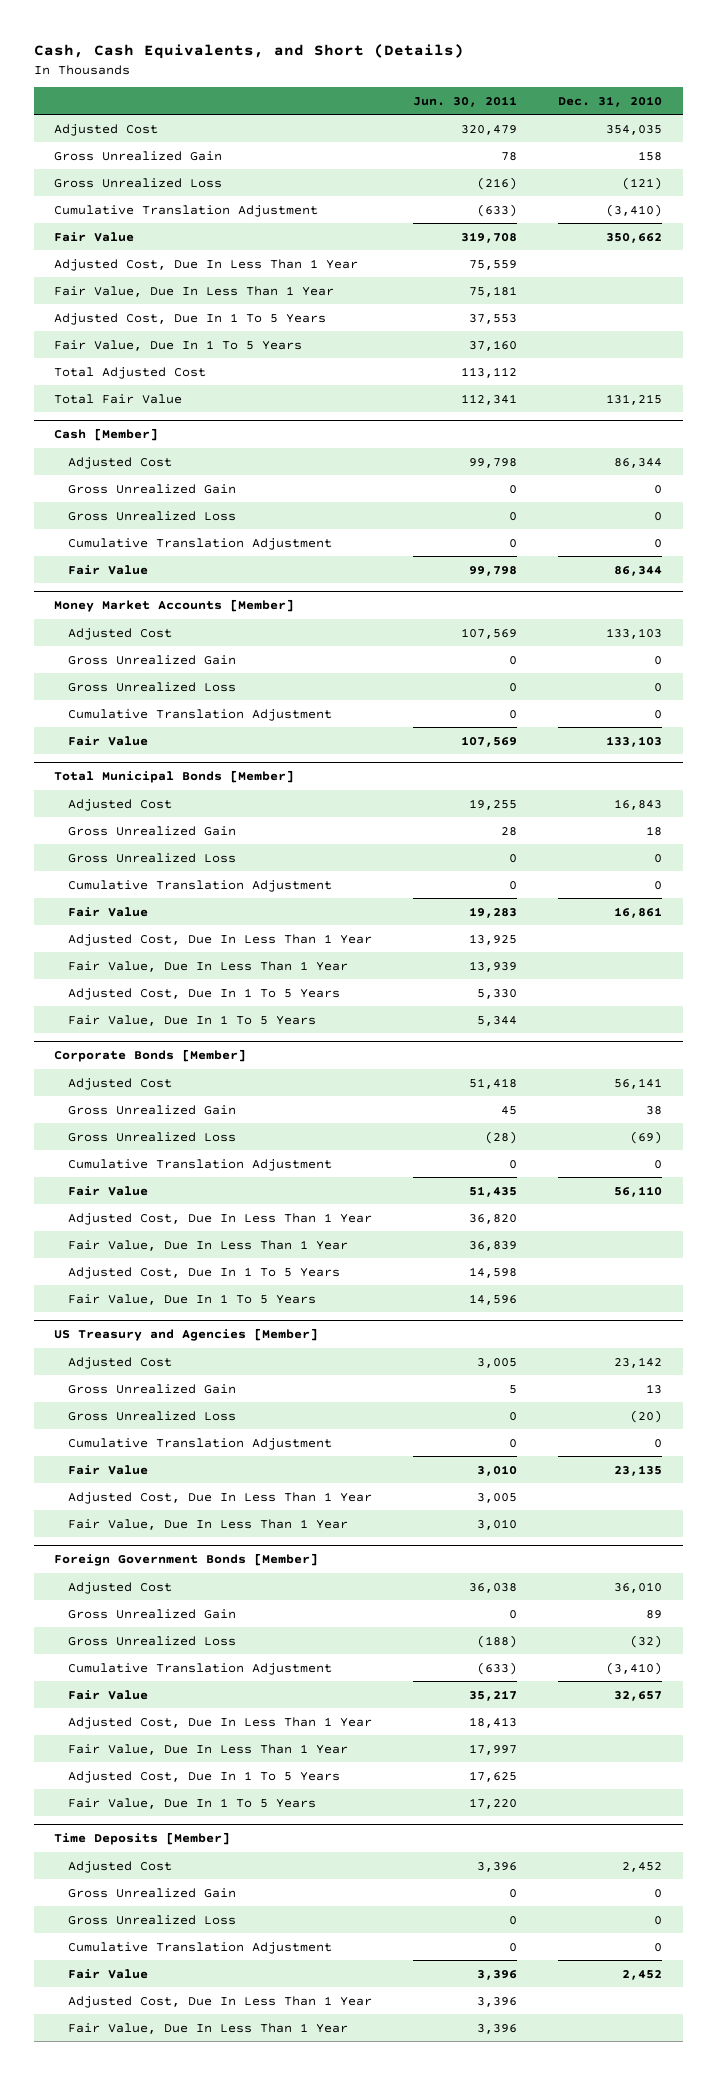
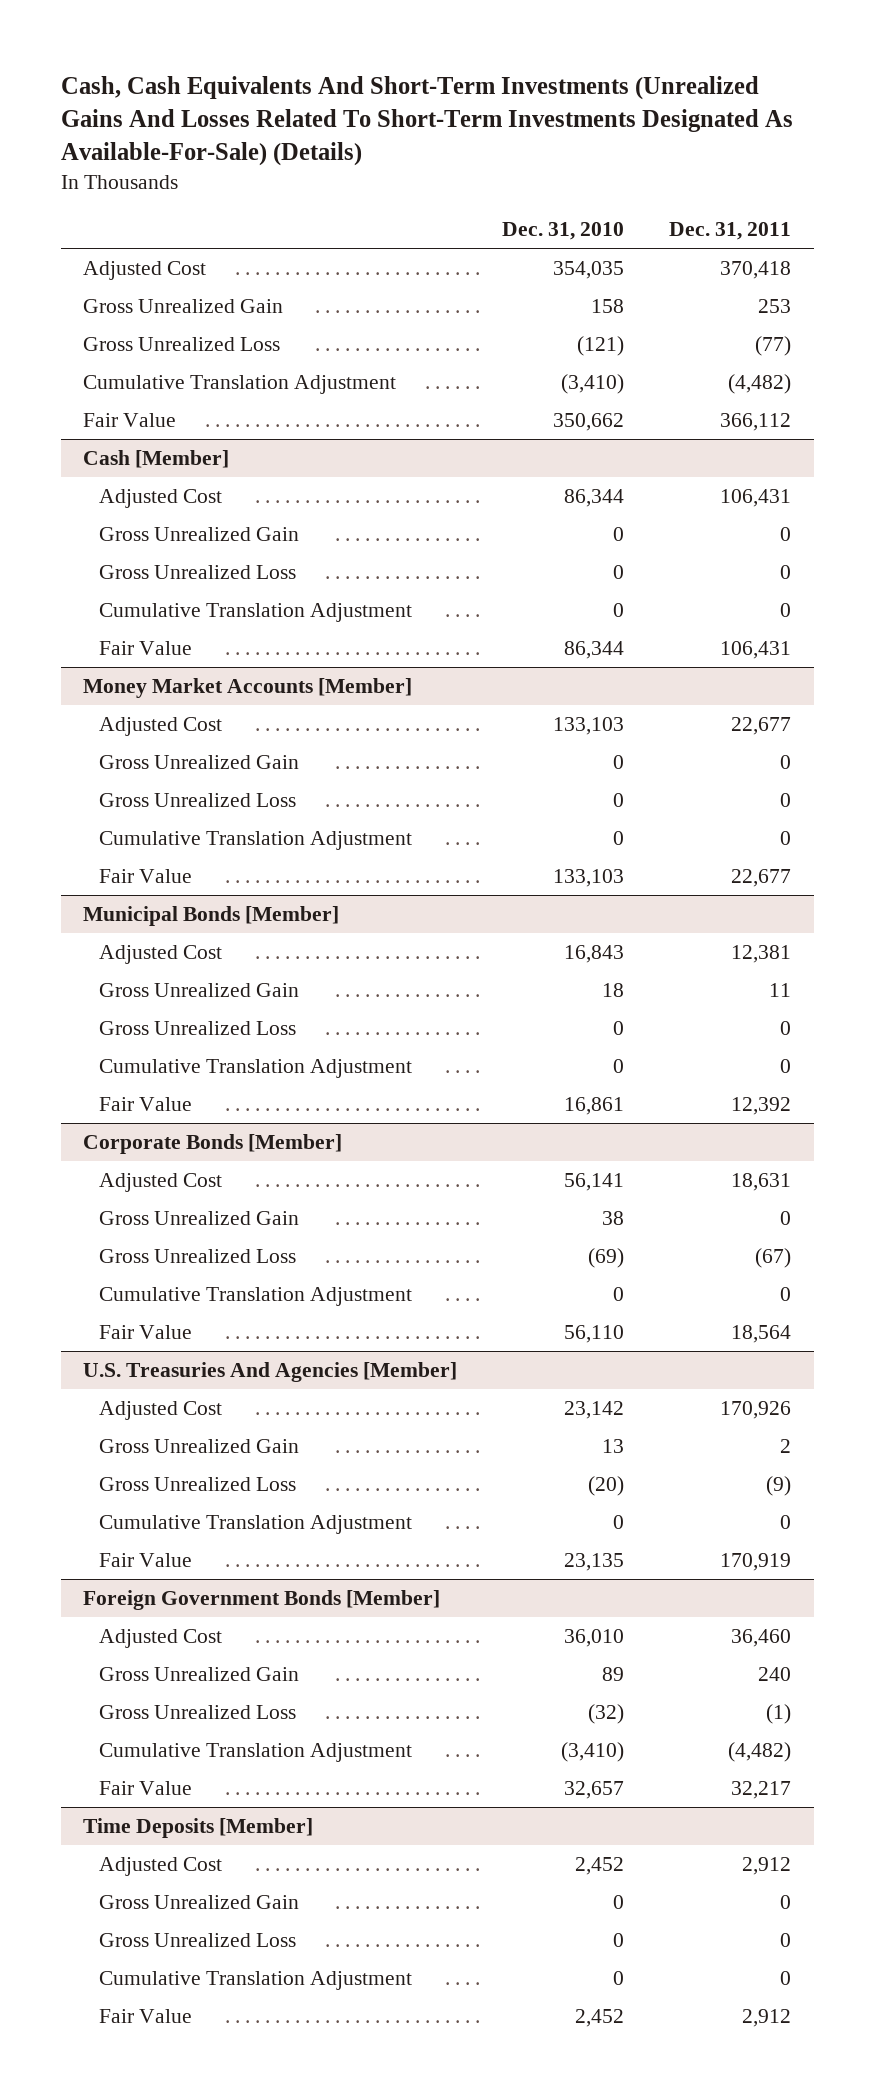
- Cash, Cash Equivalents, and Short (Details)
+ Cash, Cash Equivalents And Short-Term Investments (Unrealized Gains And Losses Related To Short-Term Investments Designated As Available-For-Sale) (Details)
- | Jun. 30, 2011 | Dec. 31, 2010
+ | Dec. 31, 2010 | Dec. 31, 2011
- Adjusted Cost, Due In Less Than 1 Year | 75,559 |
- Fair Value, Due In Less Than 1 Year | 75,181 |
- Adjusted Cost, Due In 1 To 5 Years | 37,553 |
- Fair Value, Due In 1 To 5 Years | 37,160 |
- Total Adjusted Cost | 113,112 |
- Total Fair Value | 112,341 | 131,215
- Total Municipal Bonds [Member]
+ Municipal Bonds [Member]
- Adjusted Cost, Due In Less Than 1 Year | 13,925 |
- Fair Value, Due In Less Than 1 Year | 13,939 |
- Adjusted Cost, Due In 1 To 5 Years | 5,330 |
- Fair Value, Due In 1 To 5 Years | 5,344 |
@ Corporate Bonds [Member]
- Adjusted Cost, Due In Less Than 1 Year | 36,820 |
- Fair Value, Due In Less Than 1 Year | 36,839 |
- Adjusted Cost, Due In 1 To 5 Years | 14,598 |
- Fair Value, Due In 1 To 5 Years | 14,596 |
- US Treasury and Agencies [Member]
+ U.S. Treasuries And Agencies [Member]
- Adjusted Cost, Due In Less Than 1 Year | 3,005 |
- Fair Value, Due In Less Than 1 Year | 3,010 |
@ Foreign Government Bonds [Member]
- Adjusted Cost, Due In Less Than 1 Year | 18,413 |
- Fair Value, Due In Less Than 1 Year | 17,997 |
- Adjusted Cost, Due In 1 To 5 Years | 17,625 |
- Fair Value, Due In 1 To 5 Years | 17,220 |
@ Time Deposits [Member]
- Adjusted Cost, Due In Less Than 1 Year | 3,396 |
- Fair Value, Due In Less Than 1 Year | 3,396 |

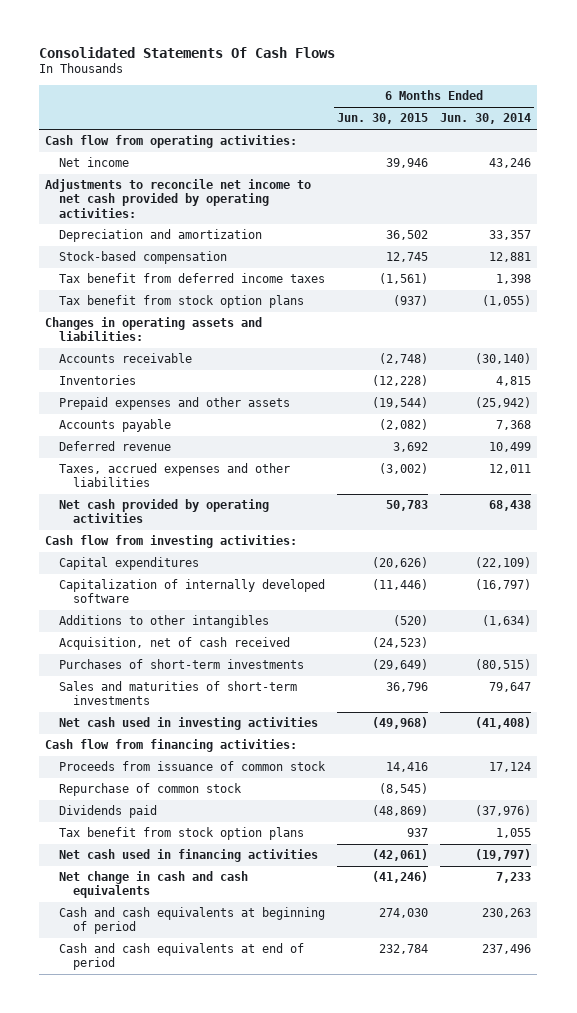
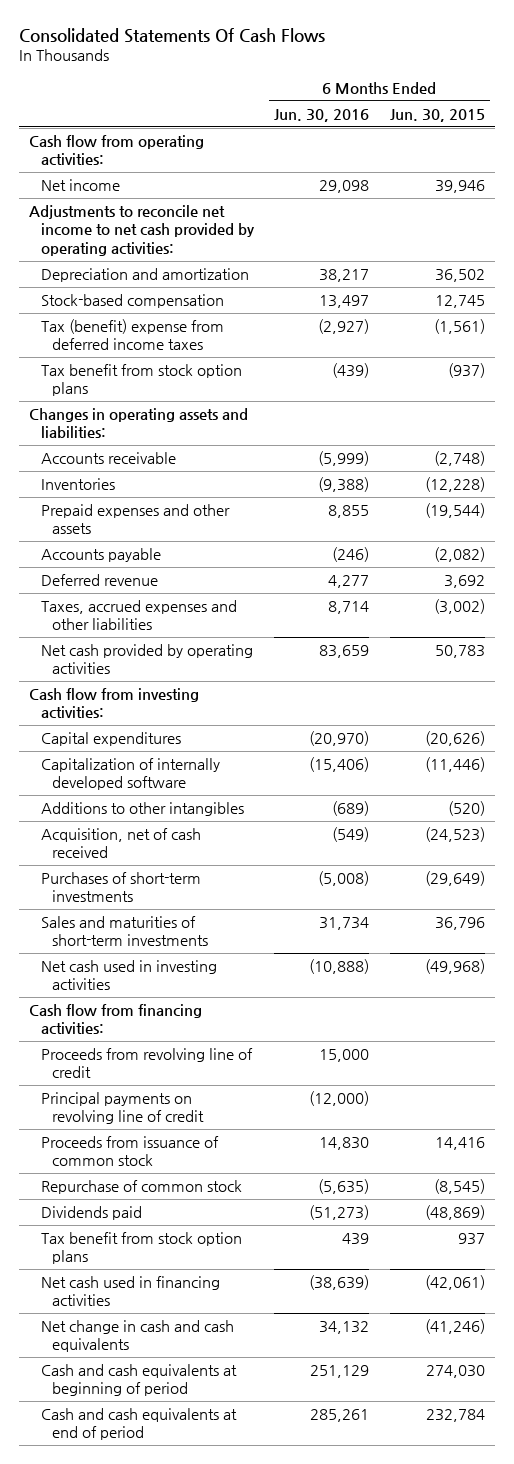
- | 6 Months Ended Jun. 30, 2015 | 6 Months Ended Jun. 30, 2014
+ | 6 Months Ended Jun. 30, 2016 | 6 Months Ended Jun. 30, 2015
- Tax benefit from deferred income taxes | (1,561) | 1,398
+ Tax (benefit) expense from deferred income taxes | (2,927) | (1,561)
+ Proceeds from revolving line of credit | 15,000 |
+ Principal payments on revolving line of credit | (12,000) |

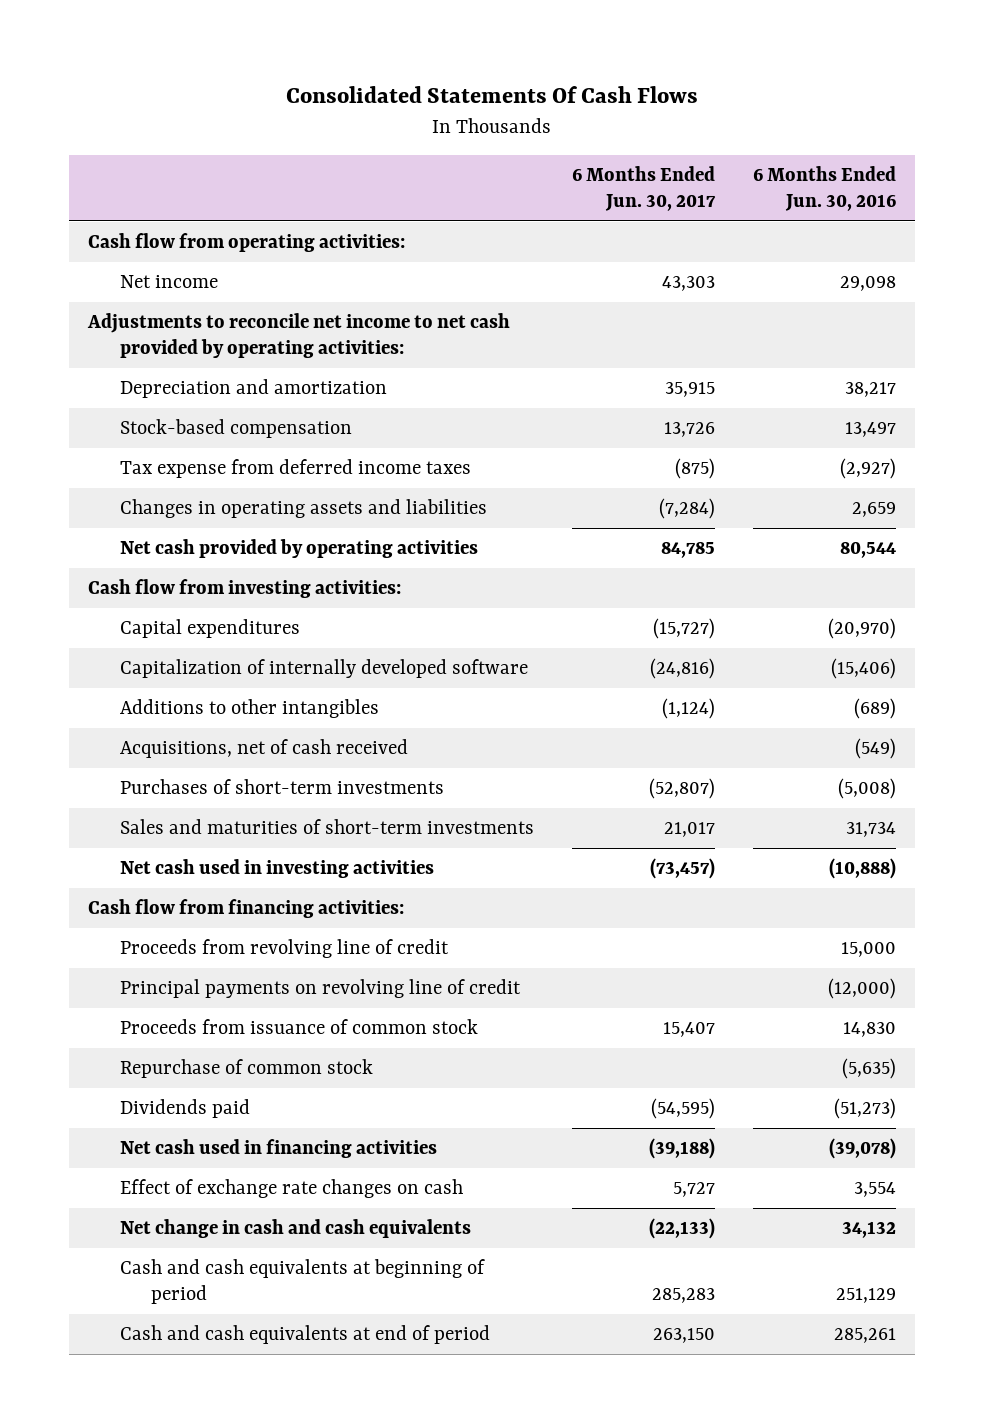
- | 6 Months Ended Jun. 30, 2016 | 6 Months Ended Jun. 30, 2015
+ | 6 Months Ended Jun. 30, 2017 | 6 Months Ended Jun. 30, 2016
- Tax (benefit) expense from deferred income taxes | (2,927) | (1,561)
- Tax benefit from stock option plans | (439) | (937)
- Changes in operating assets and liabilities:
- Accounts receivable | (5,999) | (2,748)
- Inventories | (9,388) | (12,228)
- Prepaid expenses and other assets | 8,855 | (19,544)
- Accounts payable | (246) | (2,082)
- Deferred revenue | 4,277 | 3,692
- Taxes, accrued expenses and other liabilities | 8,714 | (3,002)
- Net cash provided by operating activities | 83,659 | 50,783
+ Tax expense from deferred income taxes | (875) | (2,927)
+ Changes in operating assets and liabilities | (7,284) | 2,659
+ Net cash provided by operating activities | 84,785 | 80,544
- Acquisition, net of cash received | (549) | (24,523)
+ Acquisitions, net of cash received | | (549)
- Tax benefit from stock option plans | 439 | 937
- Net cash used in financing activities | (38,639) | (42,061)
+ Net cash used in financing activities | (39,188) | (39,078)
+ Effect of exchange rate changes on cash | 5,727 | 3,554

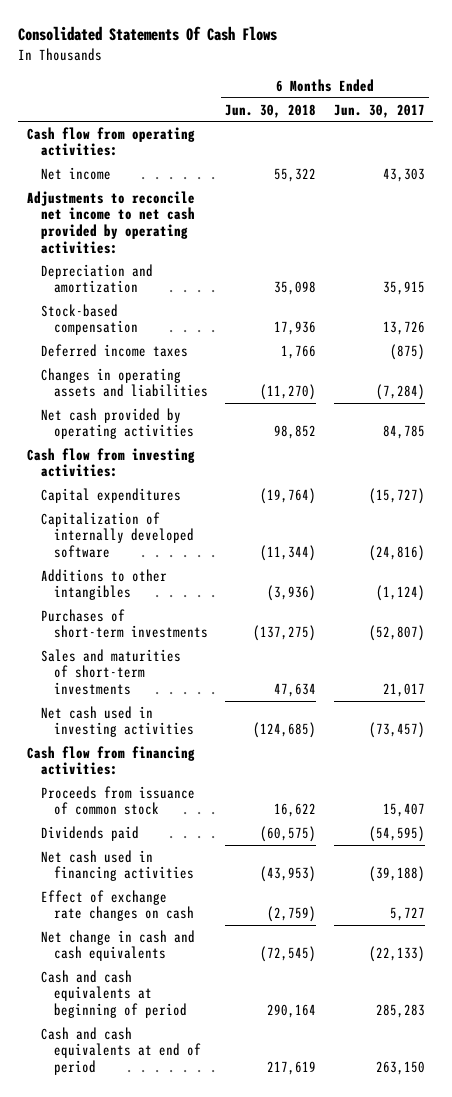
- | 6 Months Ended Jun. 30, 2017 | 6 Months Ended Jun. 30, 2016
+ | 6 Months Ended Jun. 30, 2018 | 6 Months Ended Jun. 30, 2017
- Tax expense from deferred income taxes | (875) | (2,927)
+ Deferred income taxes | 1,766 | (875)
- Acquisitions, net of cash received | | (549)
- Proceeds from revolving line of credit | | 15,000
- Principal payments on revolving line of credit | | (12,000)
- Repurchase of common stock | | (5,635)

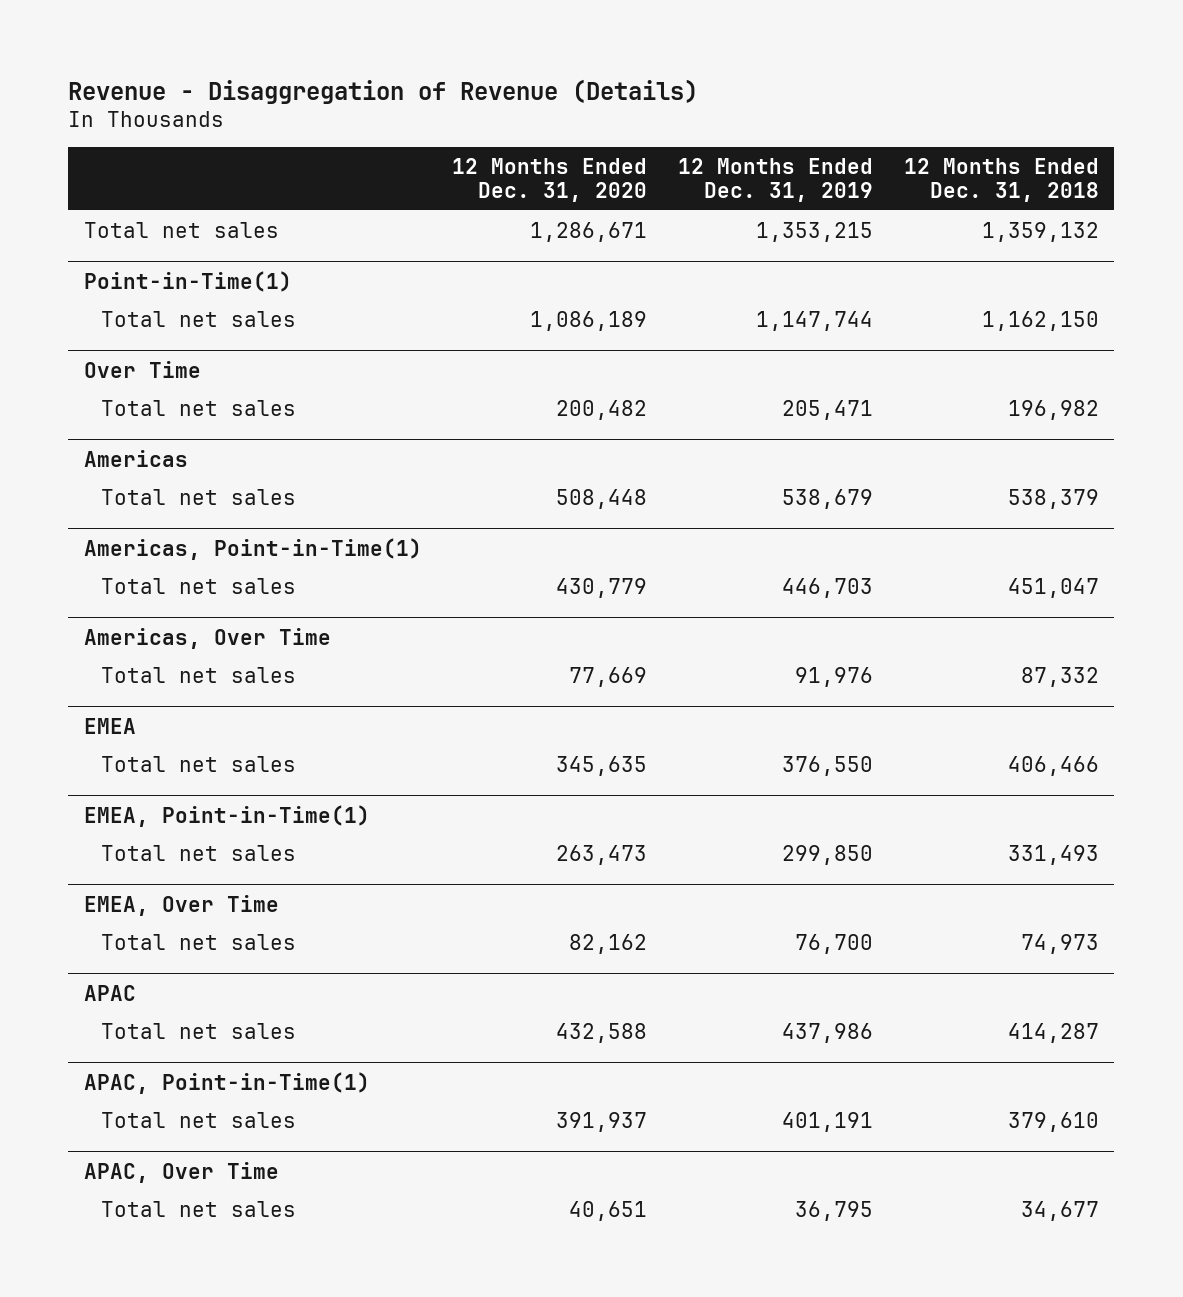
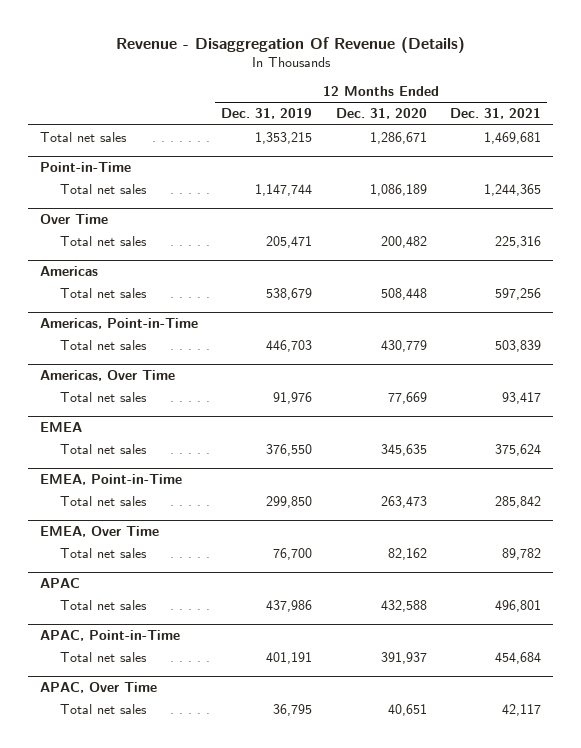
- Revenue - Disaggregation of Revenue (Details)
+ Revenue - Disaggregation Of Revenue (Details)
- | 12 Months Ended Dec. 31, 2020 | 12 Months Ended Dec. 31, 2019 | 12 Months Ended Dec. 31, 2018
+ | 12 Months Ended Dec. 31, 2019 | 12 Months Ended Dec. 31, 2020 | 12 Months Ended Dec. 31, 2021
- Point-in-Time(1)
+ Point-in-Time
- Americas, Point-in-Time(1)
+ Americas, Point-in-Time
- EMEA, Point-in-Time(1)
+ EMEA, Point-in-Time
- APAC, Point-in-Time(1)
+ APAC, Point-in-Time

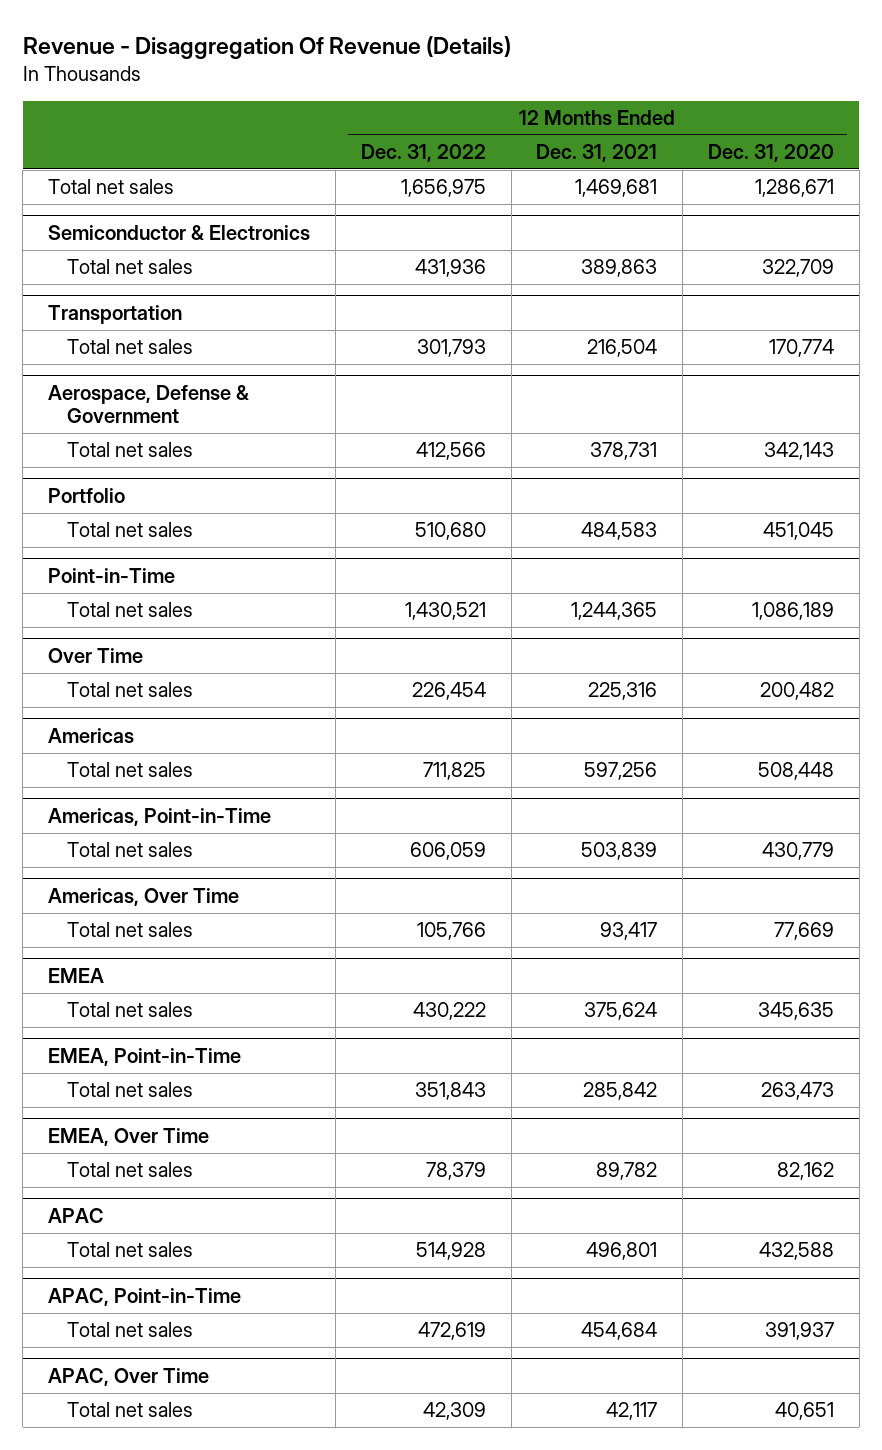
- | 12 Months Ended Dec. 31, 2019 | 12 Months Ended Dec. 31, 2020 | 12 Months Ended Dec. 31, 2021
+ | 12 Months Ended Dec. 31, 2022 | 12 Months Ended Dec. 31, 2021 | 12 Months Ended Dec. 31, 2020
+ Semiconductor & Electronics
+ Total net sales | 431,936 | 389,863 | 322,709
+ Transportation
+ Total net sales | 301,793 | 216,504 | 170,774
+ Aerospace, Defense & Government
+ Total net sales | 412,566 | 378,731 | 342,143
+ Portfolio
+ Total net sales | 510,680 | 484,583 | 451,045

